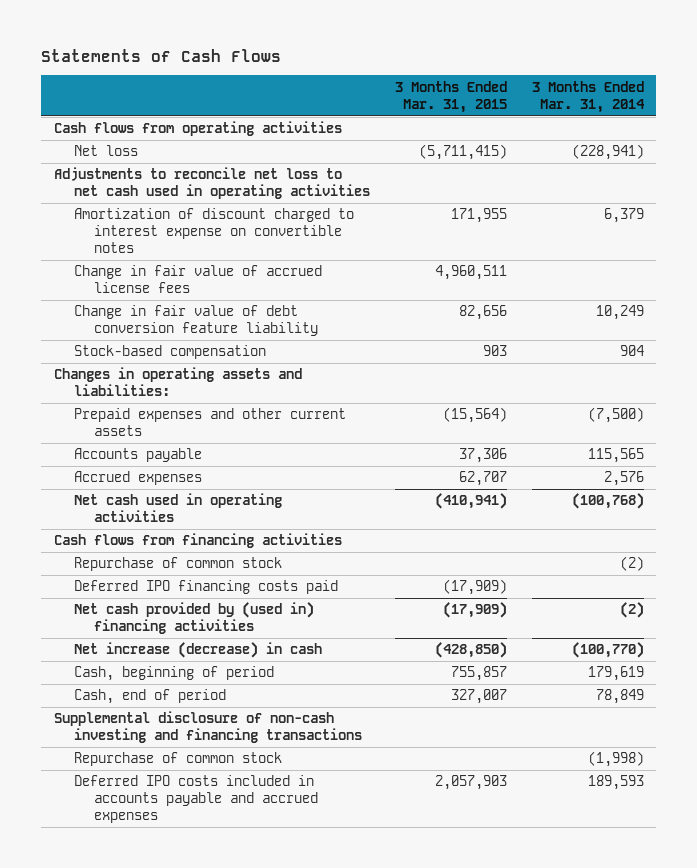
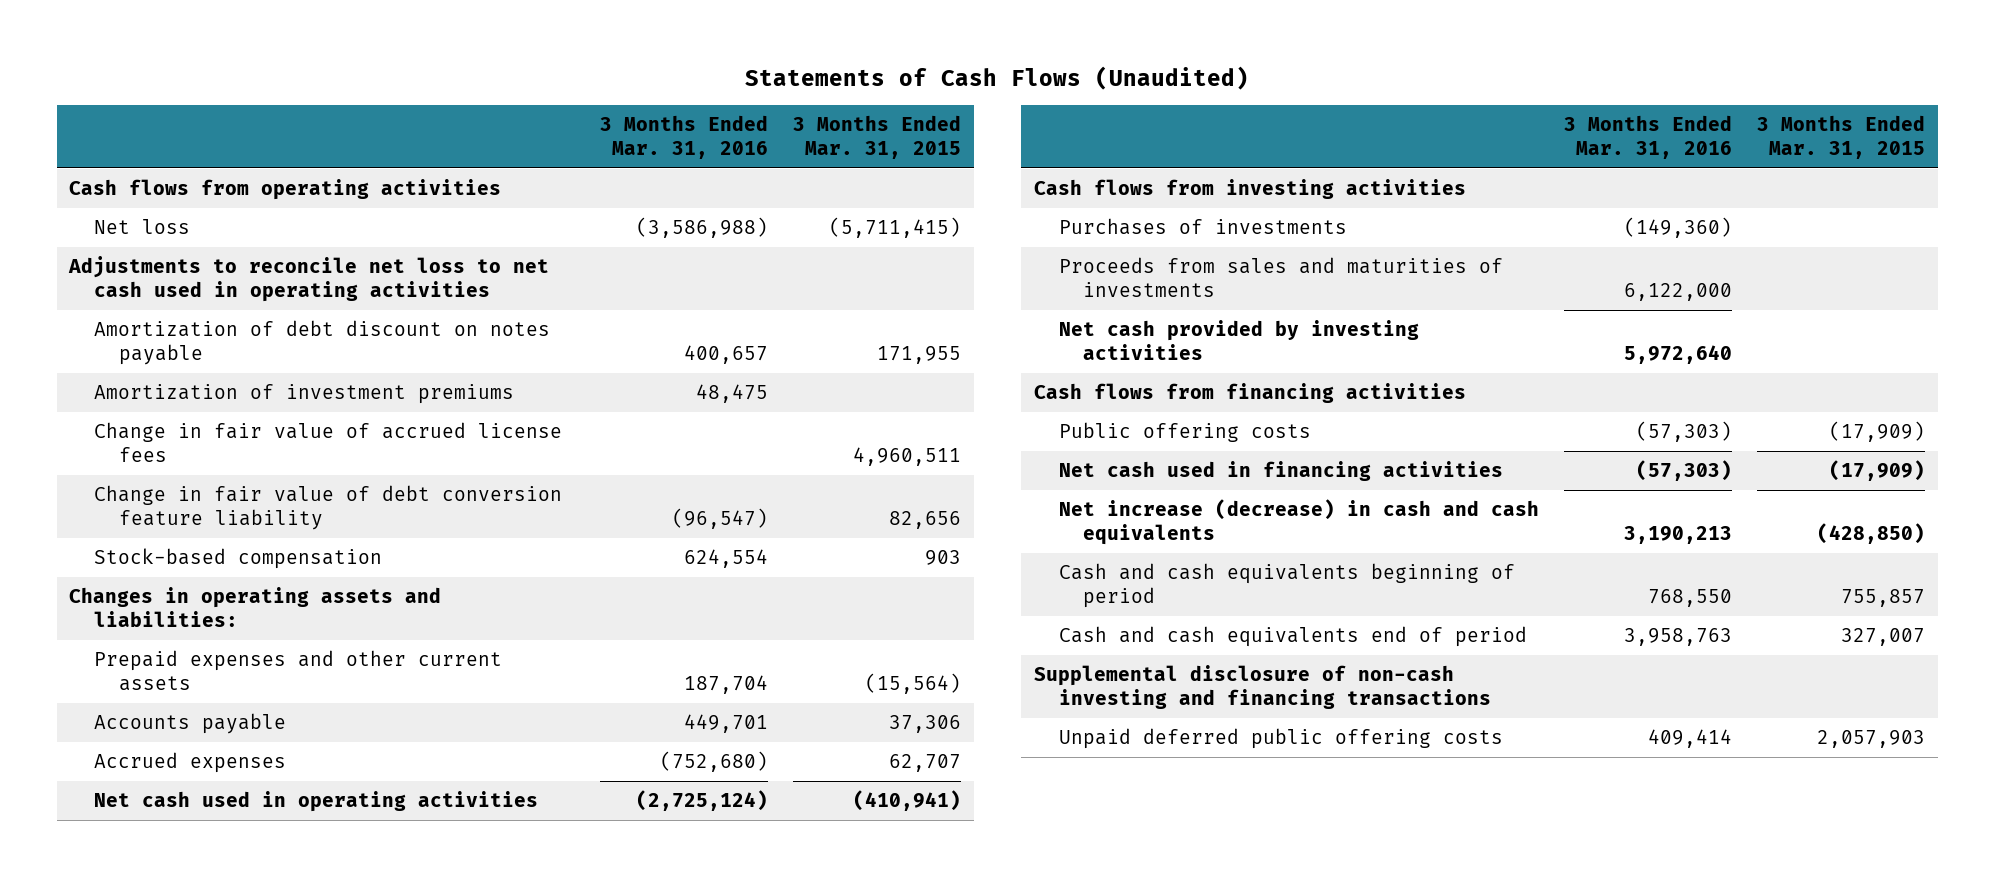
- Statements of Cash Flows
+ Statements of Cash Flows (Unaudited)
- | 3 Months Ended Mar. 31, 2015 | 3 Months Ended Mar. 31, 2014
+ | 3 Months Ended Mar. 31, 2016 | 3 Months Ended Mar. 31, 2015
- Amortization of discount charged to interest expense on convertible notes | 171,955 | 6,379
+ Amortization of debt discount on notes payable | 400,657 | 171,955
+ Amortization of investment premiums | 48,475 |
+ Cash flows from investing activities
+ Purchases of investments | (149,360) |
+ Proceeds from sales and maturities of investments | 6,122,000 |
+ Net cash provided by investing activities | 5,972,640 |
- Repurchase of common stock | | (2)
- Deferred IPO financing costs paid | (17,909) |
- Net cash provided by (used in) financing activities | (17,909) | (2)
- Net increase (decrease) in cash | (428,850) | (100,770)
- Cash, beginning of period | 755,857 | 179,619
- Cash, end of period | 327,007 | 78,849
+ Public offering costs | (57,303) | (17,909)
+ Net cash used in financing activities | (57,303) | (17,909)
+ Net increase (decrease) in cash and cash equivalents | 3,190,213 | (428,850)
+ Cash and cash equivalents beginning of period | 768,550 | 755,857
+ Cash and cash equivalents end of period | 3,958,763 | 327,007
- Repurchase of common stock | | (1,998)
- Deferred IPO costs included in accounts payable and accrued expenses | 2,057,903 | 189,593
+ Unpaid deferred public offering costs | 409,414 | 2,057,903

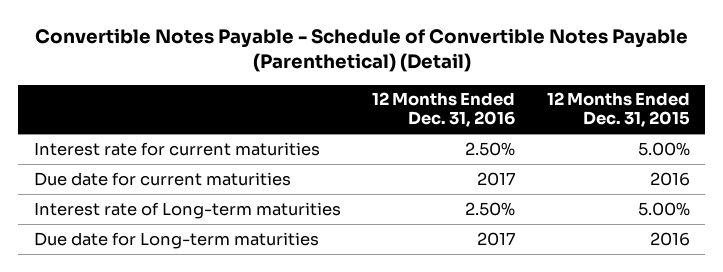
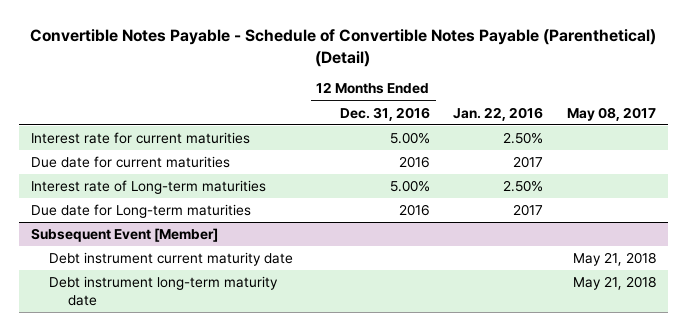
- | 12 Months Ended Dec. 31, 2016 | 12 Months Ended Dec. 31, 2015
+ | 12 Months Ended Dec. 31, 2016 | Jan. 22, 2016 | May 08, 2017
- Interest rate for current maturities | 2.50% | 5.00%
- Due date for current maturities | 2017 | 2016
- Interest rate of Long-term maturities | 2.50% | 5.00%
- Due date for Long-term maturities | 2017 | 2016
+ Interest rate for current maturities | 5.00% | 2.50% |
+ Due date for current maturities | 2016 | 2017 |
+ Interest rate of Long-term maturities | 5.00% | 2.50% |
+ Due date for Long-term maturities | 2016 | 2017 |
+ Subsequent Event [Member]
+ Debt instrument current maturity date | | | May 21, 2018
+ Debt instrument long-term maturity date | | | May 21, 2018

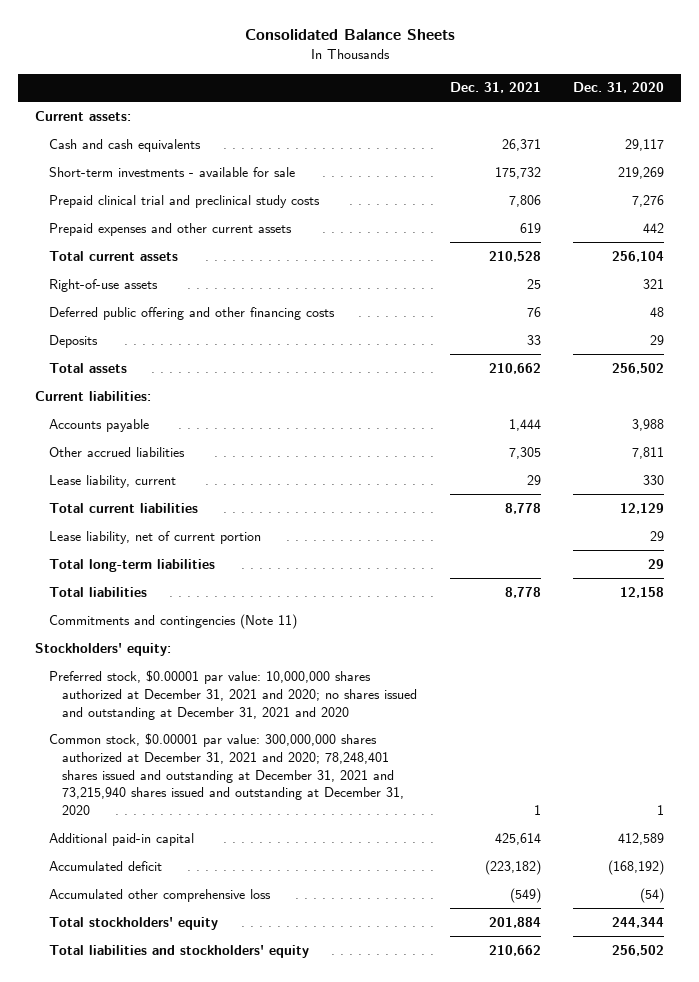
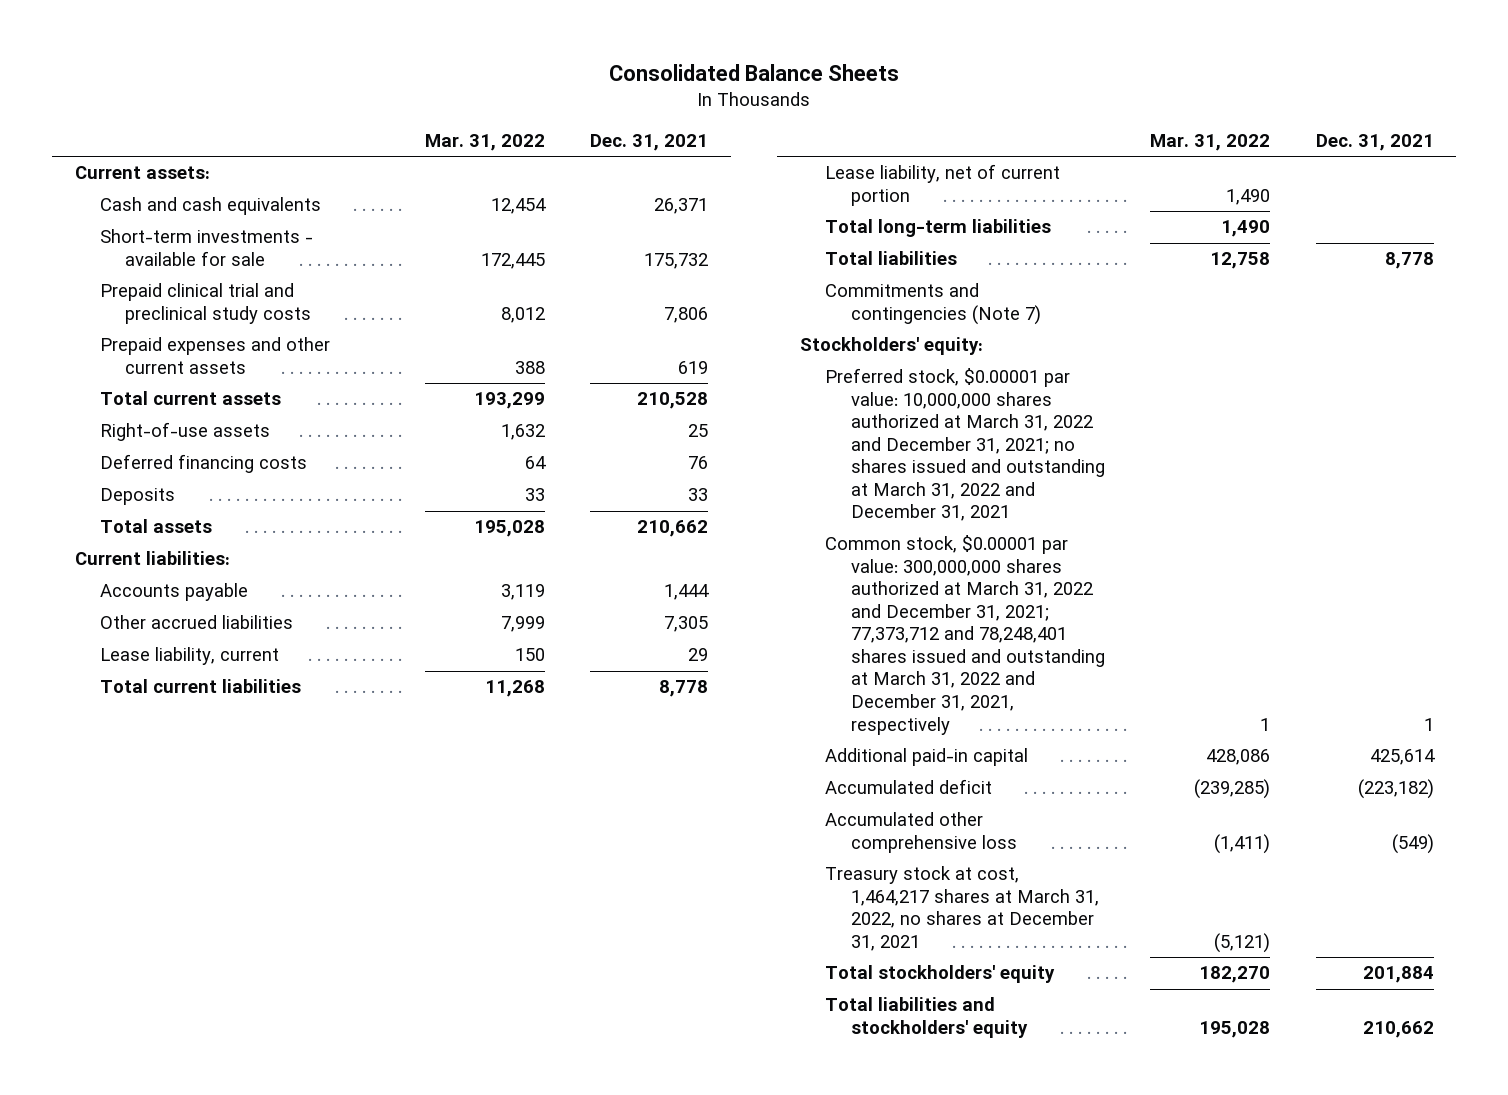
- | Dec. 31, 2021 | Dec. 31, 2020
+ | Mar. 31, 2022 | Dec. 31, 2021
- Deferred public offering and other financing costs | 76 | 48
+ Deferred financing costs | 64 | 76
- Commitments and contingencies (Note 11)
+ Commitments and contingencies (Note 7)
- Preferred stock, $0.00001 par value: 10,000,000 shares authorized at December 31, 2021 and 2020; no shares issued and outstanding at December 31, 2021 and 2020
- Common stock, $0.00001 par value: 300,000,000 shares authorized at December 31, 2021 and 2020; 78,248,401 shares issued and outstanding at December 31, 2021 and 73,215,940 shares issued and outstanding at December 31, 2020 | 1 | 1
+ Preferred stock, $0.00001 par value: 10,000,000 shares authorized at March 31, 2022 and December 31, 2021; no shares issued and outstanding at March 31, 2022 and December 31, 2021
+ Common stock, $0.00001 par value: 300,000,000 shares authorized at March 31, 2022 and December 31, 2021; 77,373,712 and 78,248,401 shares issued and outstanding at March 31, 2022 and December 31, 2021, respectively | 1 | 1
+ Treasury stock at cost, 1,464,217 shares at March 31, 2022, no shares at December 31, 2021 | (5,121) |

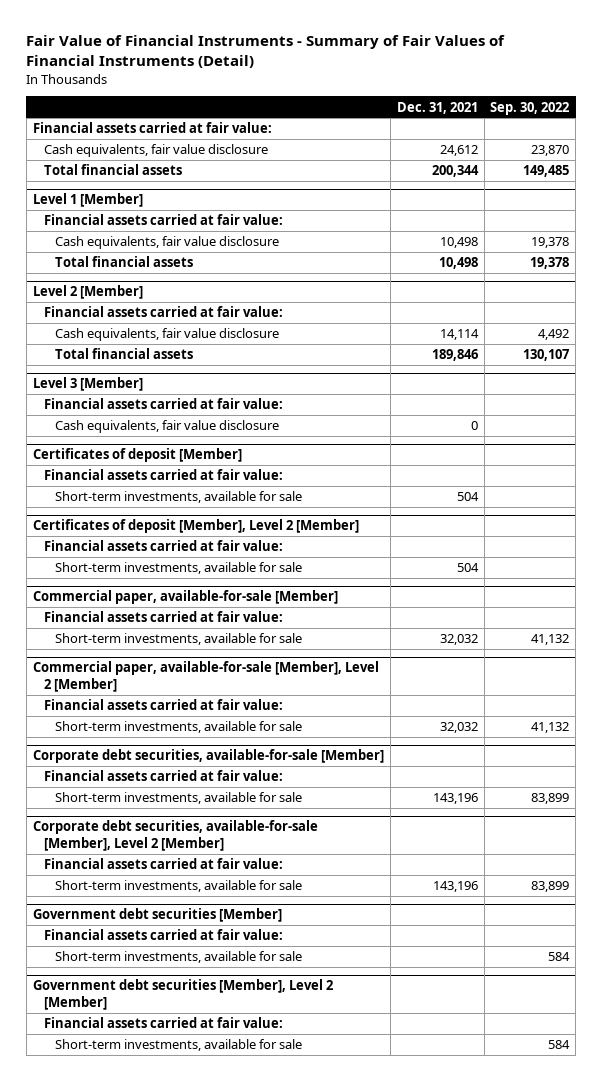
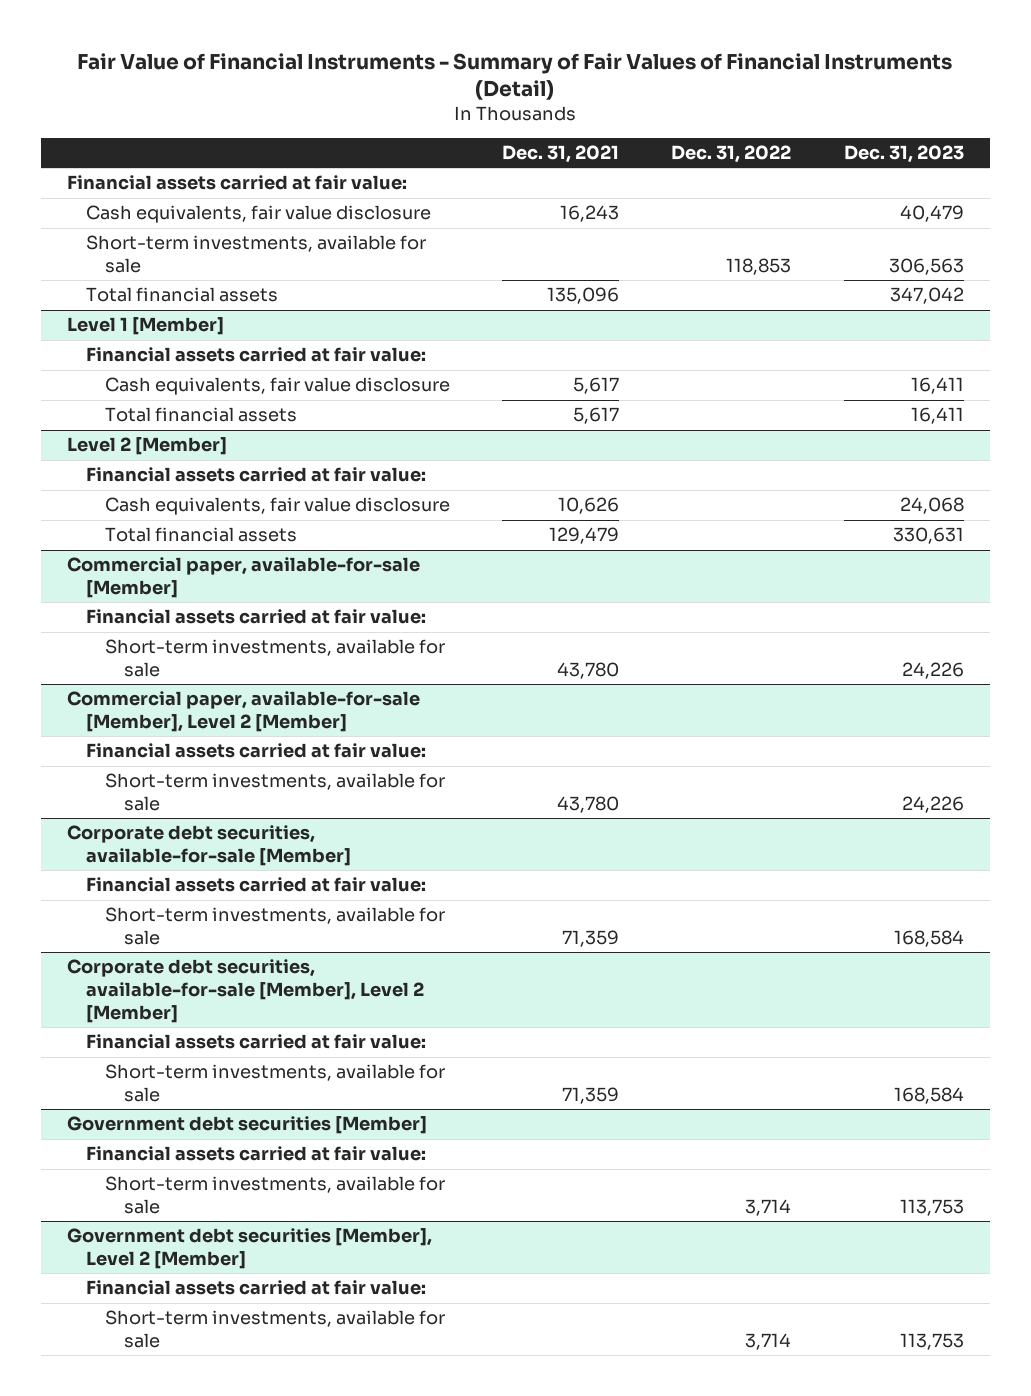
- | Dec. 31, 2021 | Sep. 30, 2022
+ | Dec. 31, 2021 | Dec. 31, 2022 | Dec. 31, 2023
- Cash equivalents, fair value disclosure | 24,612 | 23,870
- Total financial assets | 200,344 | 149,485
+ Cash equivalents, fair value disclosure | 16,243 | | 40,479
+ Short-term investments, available for sale | | 118,853 | 306,563
+ Total financial assets | 135,096 | | 347,042
@ Level 1 [Member]
- Cash equivalents, fair value disclosure | 10,498 | 19,378
- Total financial assets | 10,498 | 19,378
+ Cash equivalents, fair value disclosure | 5,617 | | 16,411
+ Total financial assets | 5,617 | | 16,411
@ Level 2 [Member]
- Cash equivalents, fair value disclosure | 14,114 | 4,492
- Total financial assets | 189,846 | 130,107
- Level 3 [Member]
- Financial assets carried at fair value:
- Cash equivalents, fair value disclosure | 0 |
- Certificates of deposit [Member]
- Financial assets carried at fair value:
- Short-term investments, available for sale | 504 |
- Certificates of deposit [Member], Level 2 [Member]
- Financial assets carried at fair value:
- Short-term investments, available for sale | 504 |
@ Level 2 [Member]
+ Cash equivalents, fair value disclosure | 10,626 | | 24,068
+ Total financial assets | 129,479 | | 330,631
@ Commercial paper, available-for-sale [Member]
- Short-term investments, available for sale | 32,032 | 41,132
+ Short-term investments, available for sale | 43,780 | | 24,226
@ Commercial paper, available-for-sale [Member], Level 2 [Member]
- Short-term investments, available for sale | 32,032 | 41,132
+ Short-term investments, available for sale | 43,780 | | 24,226
@ Corporate debt securities, available-for-sale [Member]
- Short-term investments, available for sale | 143,196 | 83,899
+ Short-term investments, available for sale | 71,359 | | 168,584
@ Corporate debt securities, available-for-sale [Member], Level 2 [Member]
- Short-term investments, available for sale | 143,196 | 83,899
+ Short-term investments, available for sale | 71,359 | | 168,584

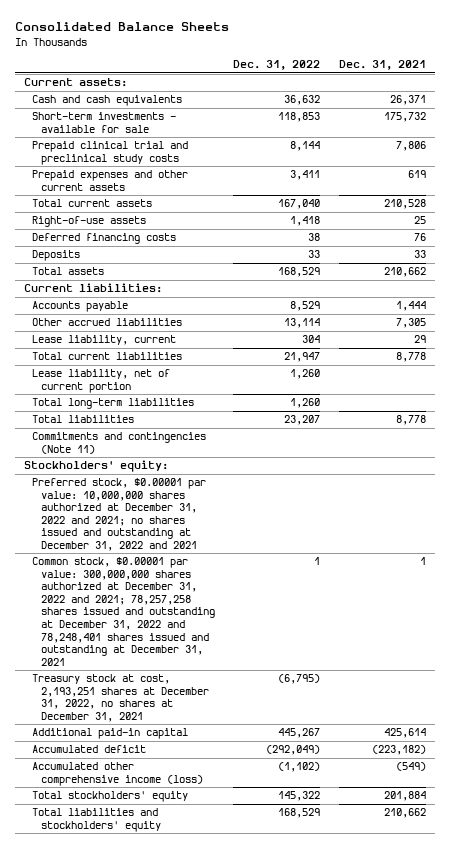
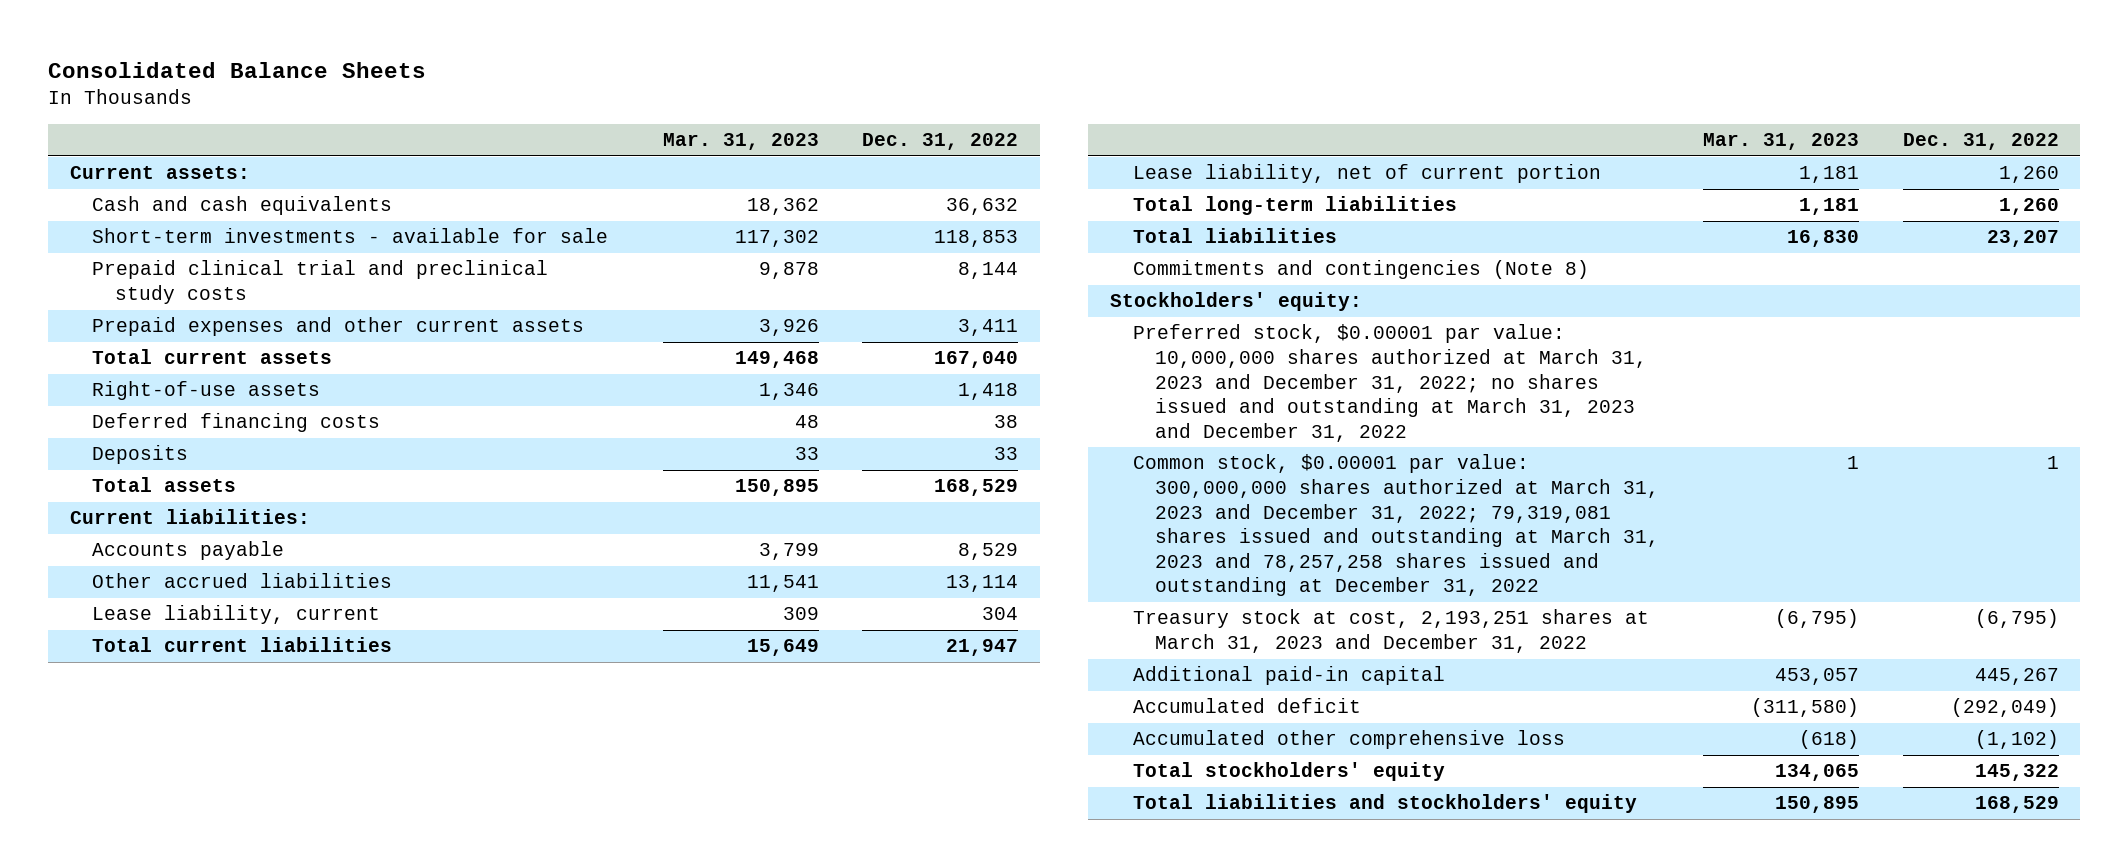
- | Dec. 31, 2022 | Dec. 31, 2021
+ | Mar. 31, 2023 | Dec. 31, 2022
- Commitments and contingencies (Note 11)
+ Commitments and contingencies (Note 8)
- Preferred stock, $0.00001 par value: 10,000,000 shares authorized at December 31, 2022 and 2021; no shares issued and outstanding at December 31, 2022 and 2021
- Common stock, $0.00001 par value: 300,000,000 shares authorized at December 31, 2022 and 2021; 78,257,258 shares issued and outstanding at December 31, 2022 and 78,248,401 shares issued and outstanding at December 31, 2021 | 1 | 1
- Treasury stock at cost, 2,193,251 shares at December 31, 2022, no shares at December 31, 2021 | (6,795) |
+ Preferred stock, $0.00001 par value: 10,000,000 shares authorized at March 31, 2023 and December 31, 2022; no shares issued and outstanding at March 31, 2023 and December 31, 2022
+ Common stock, $0.00001 par value: 300,000,000 shares authorized at March 31, 2023 and December 31, 2022; 79,319,081 shares issued and outstanding at March 31, 2023 and 78,257,258 shares issued and outstanding at December 31, 2022 | 1 | 1
+ Treasury stock at cost, 2,193,251 shares at March 31, 2023 and December 31, 2022 | (6,795) | (6,795)
- Accumulated other comprehensive income (loss) | (1,102) | (549)
+ Accumulated other comprehensive loss | (618) | (1,102)

